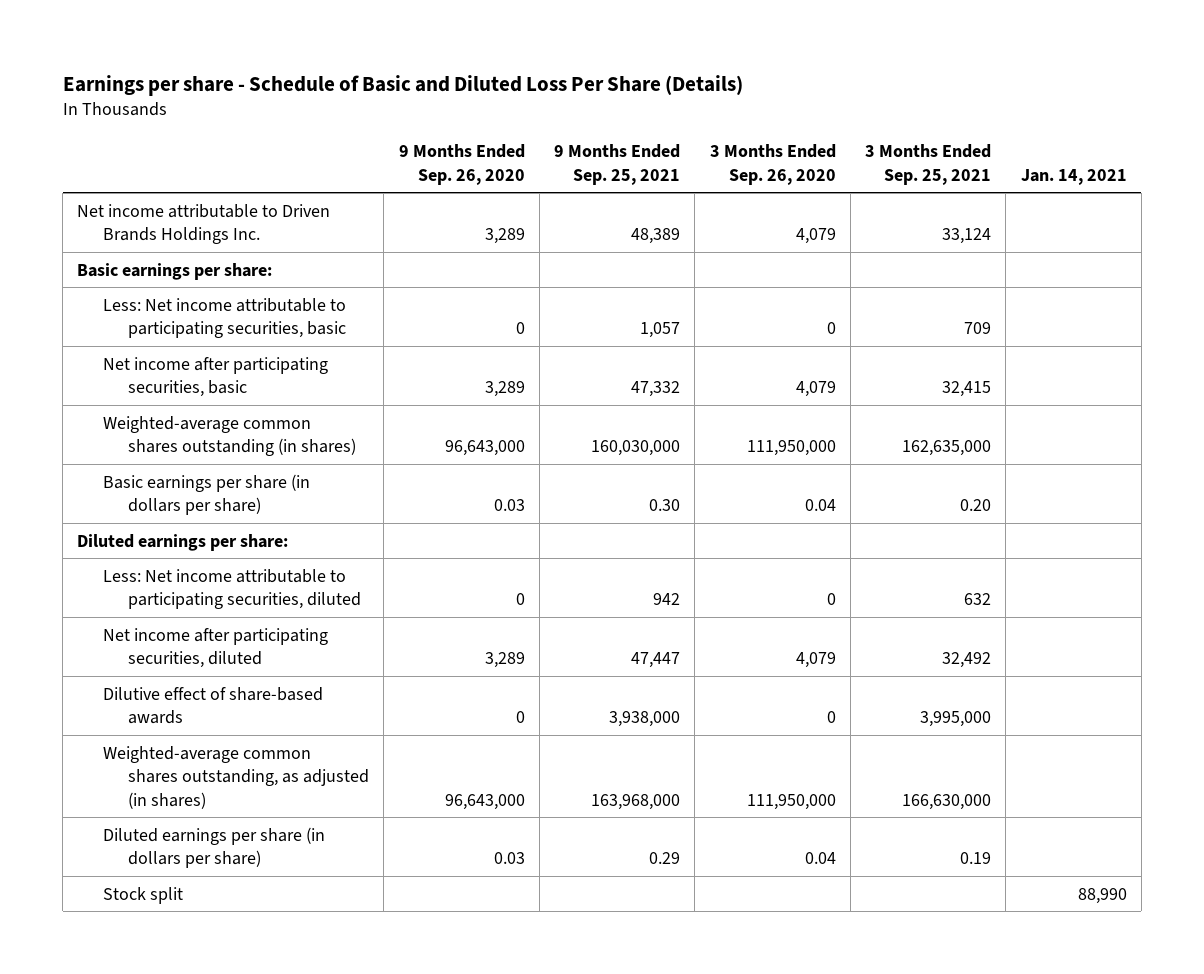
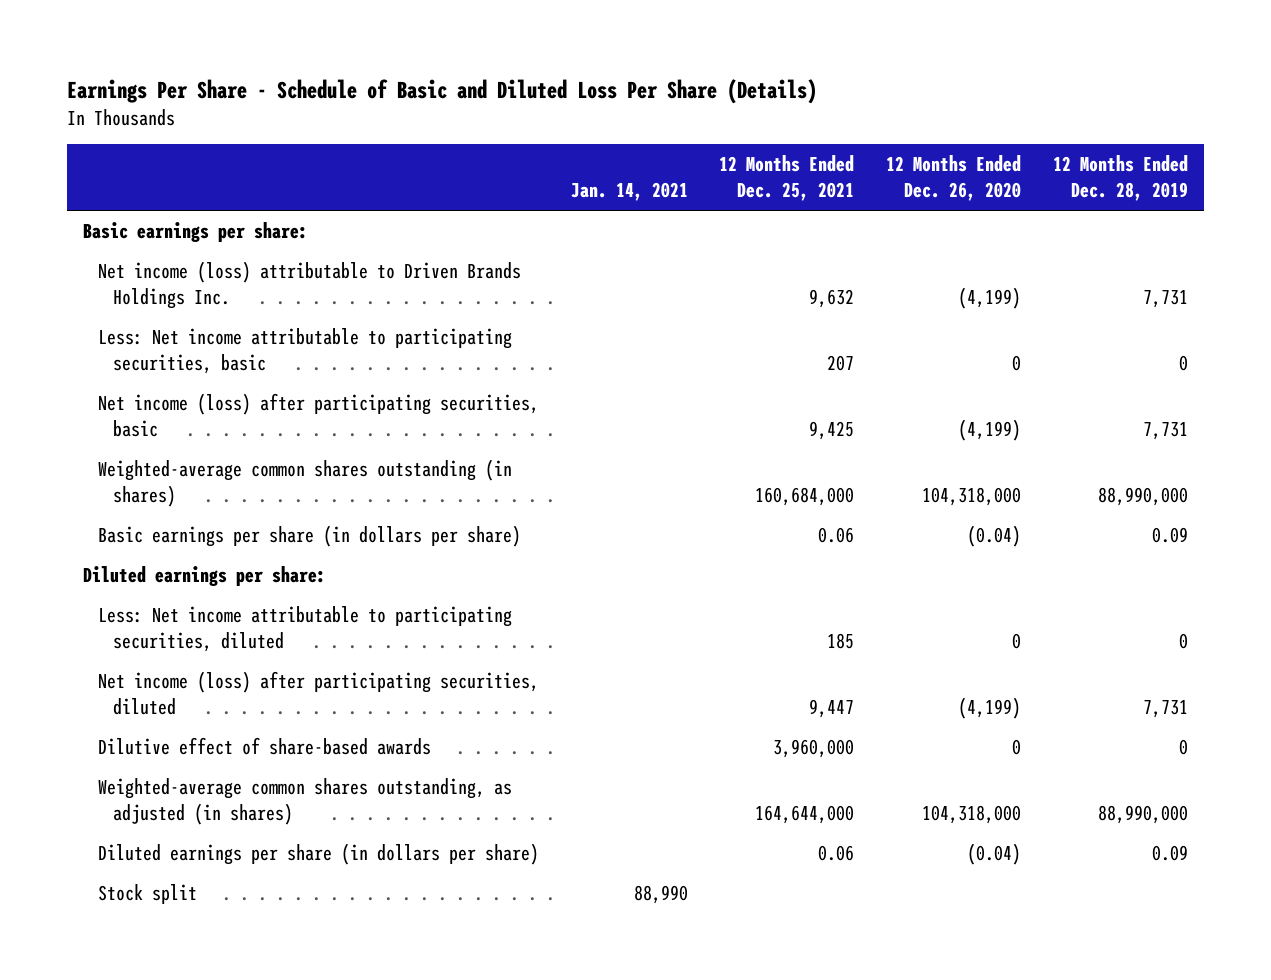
- Earnings per share - Schedule of Basic and Diluted Loss Per Share (Details)
+ Earnings Per Share - Schedule of Basic and Diluted Loss Per Share (Details)
- | 9 Months Ended Sep. 26, 2020 | 9 Months Ended Sep. 25, 2021 | 3 Months Ended Sep. 26, 2020 | 3 Months Ended Sep. 25, 2021 | Jan. 14, 2021
+ | Jan. 14, 2021 | 12 Months Ended Dec. 25, 2021 | 12 Months Ended Dec. 26, 2020 | 12 Months Ended Dec. 28, 2019
- Net income attributable to Driven Brands Holdings Inc. | 3,289 | 48,389 | 4,079 | 33,124 |
+ Net income (loss) attributable to Driven Brands Holdings Inc. | | 9,632 | (4,199) | 7,731
- Net income after participating securities, basic | 3,289 | 47,332 | 4,079 | 32,415 |
+ Net income (loss) after participating securities, basic | | 9,425 | (4,199) | 7,731
- Net income after participating securities, diluted | 3,289 | 47,447 | 4,079 | 32,492 |
+ Net income (loss) after participating securities, diluted | | 9,447 | (4,199) | 7,731

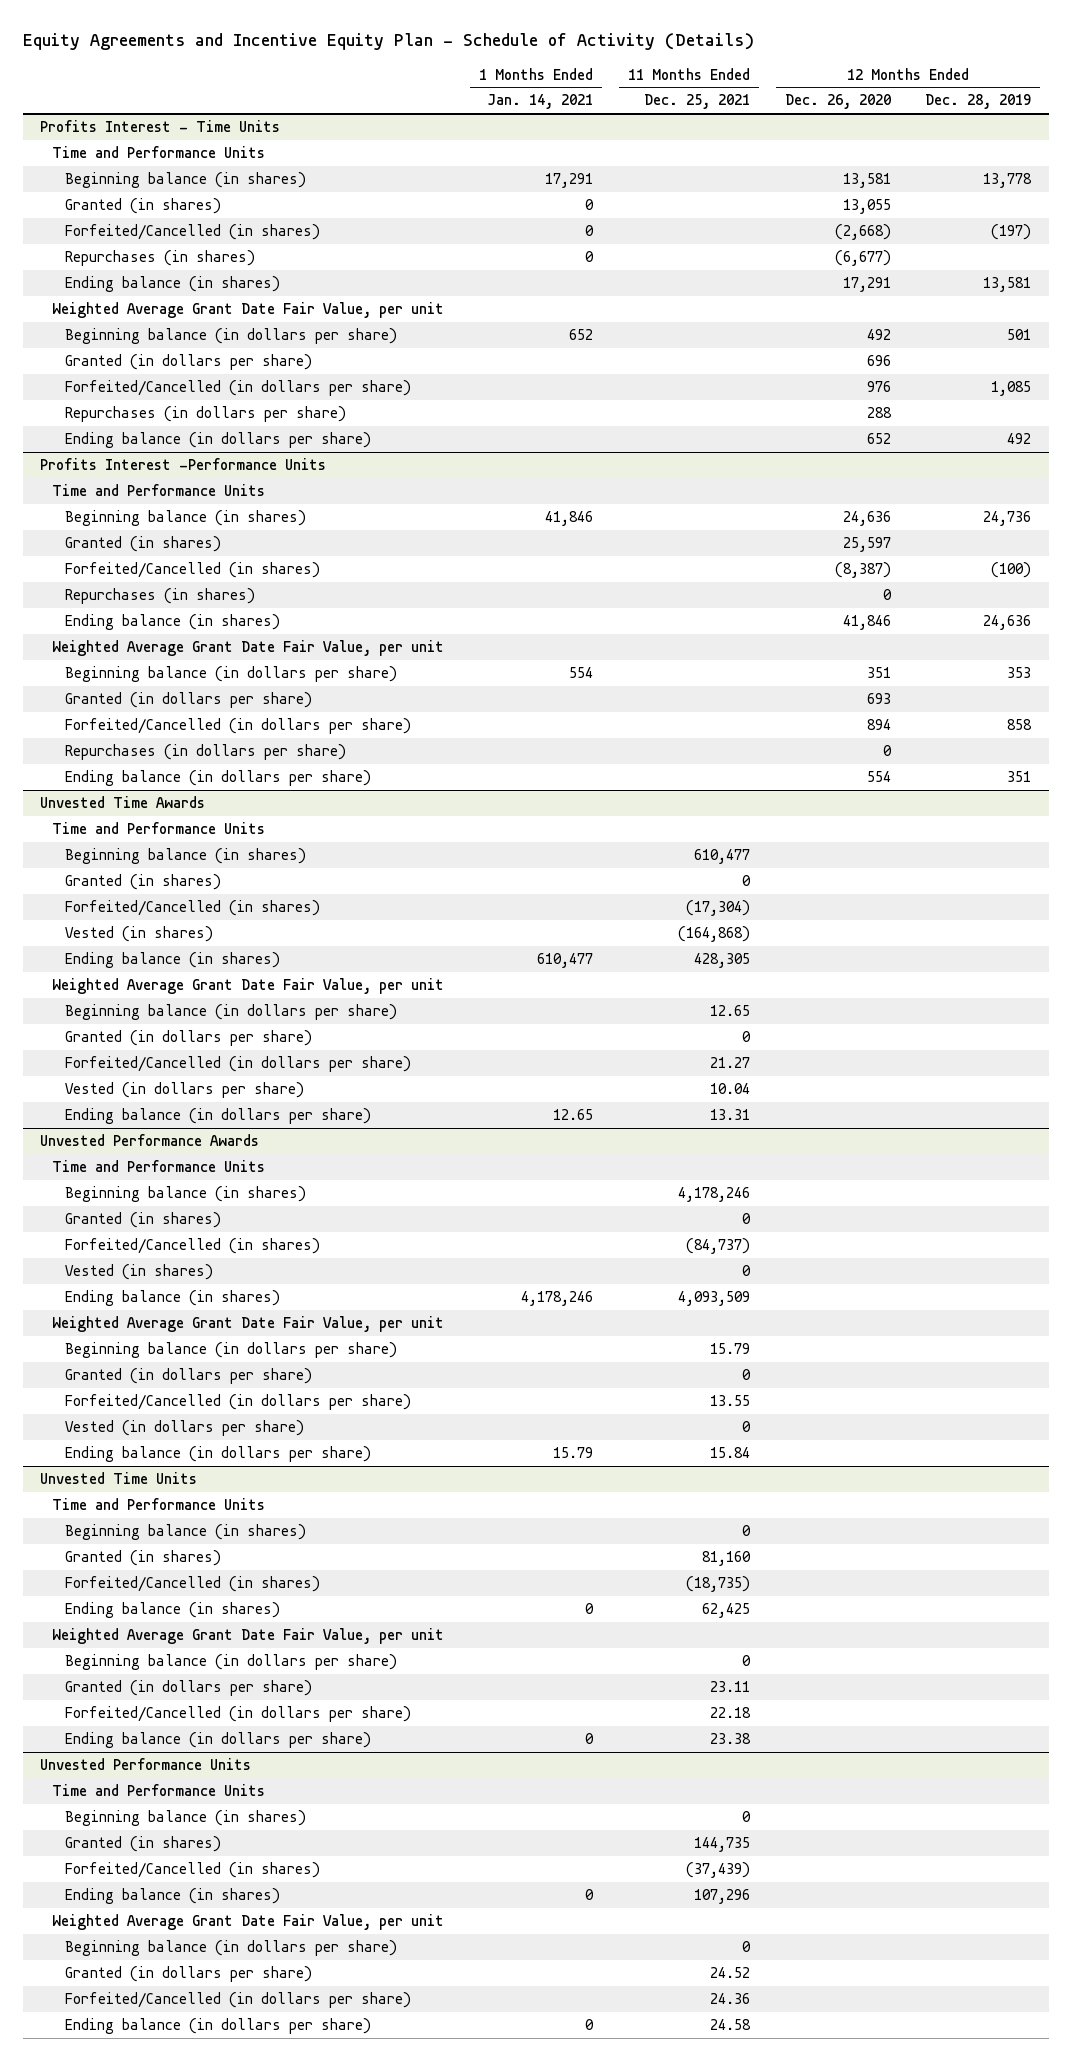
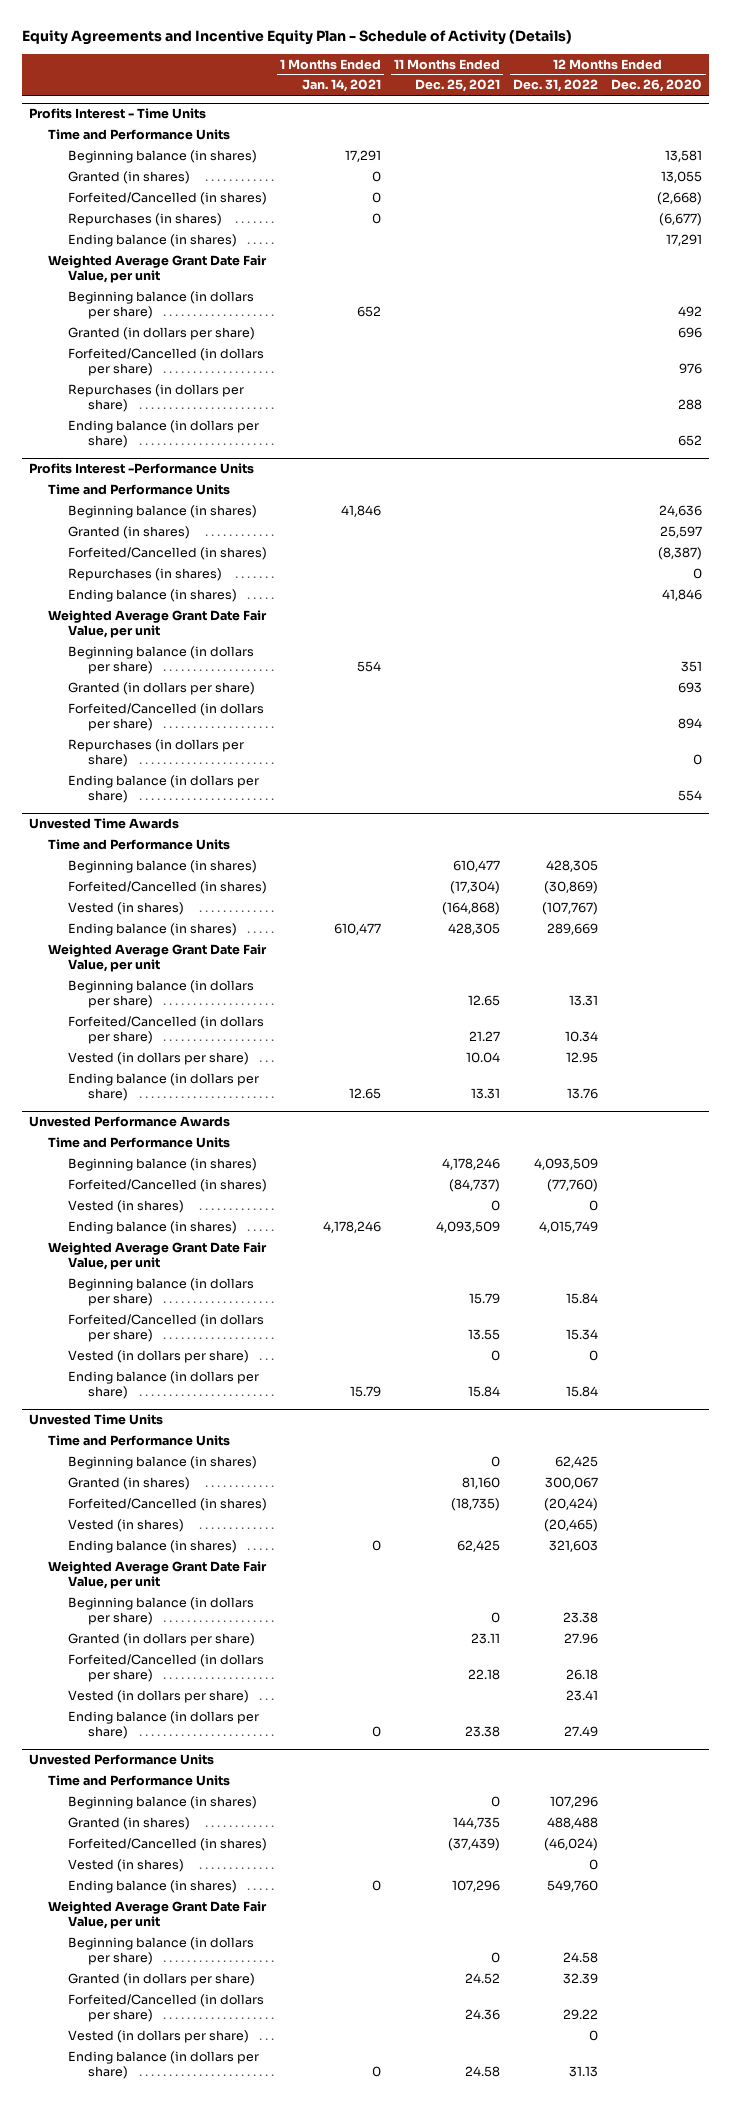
- | 1 Months Ended Jan. 14, 2021 | 11 Months Ended Dec. 25, 2021 | 12 Months Ended Dec. 26, 2020 | 12 Months Ended Dec. 28, 2019
+ | 1 Months Ended Jan. 14, 2021 | 11 Months Ended Dec. 25, 2021 | 12 Months Ended Dec. 31, 2022 | 12 Months Ended Dec. 26, 2020
@ Unvested Time Awards
- Granted (in shares) | | 0 | |
- Granted (in dollars per share) | | 0 | |
@ Unvested Performance Awards
- Granted (in shares) | | 0 | |
- Granted (in dollars per share) | | 0 | |
@ Unvested Time Units
+ Vested (in shares) | | | (20,465) |
+ Vested (in dollars per share) | | | 23.41 |
@ Unvested Performance Units
+ Vested (in shares) | | | 0 |
+ Vested (in dollars per share) | | | 0 |

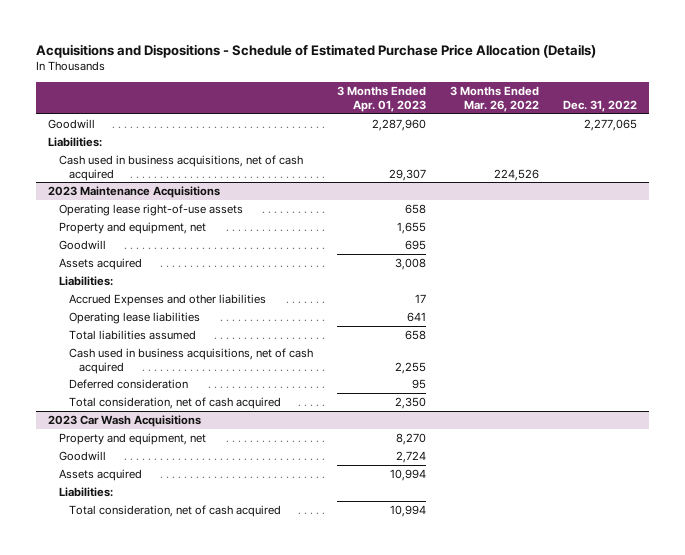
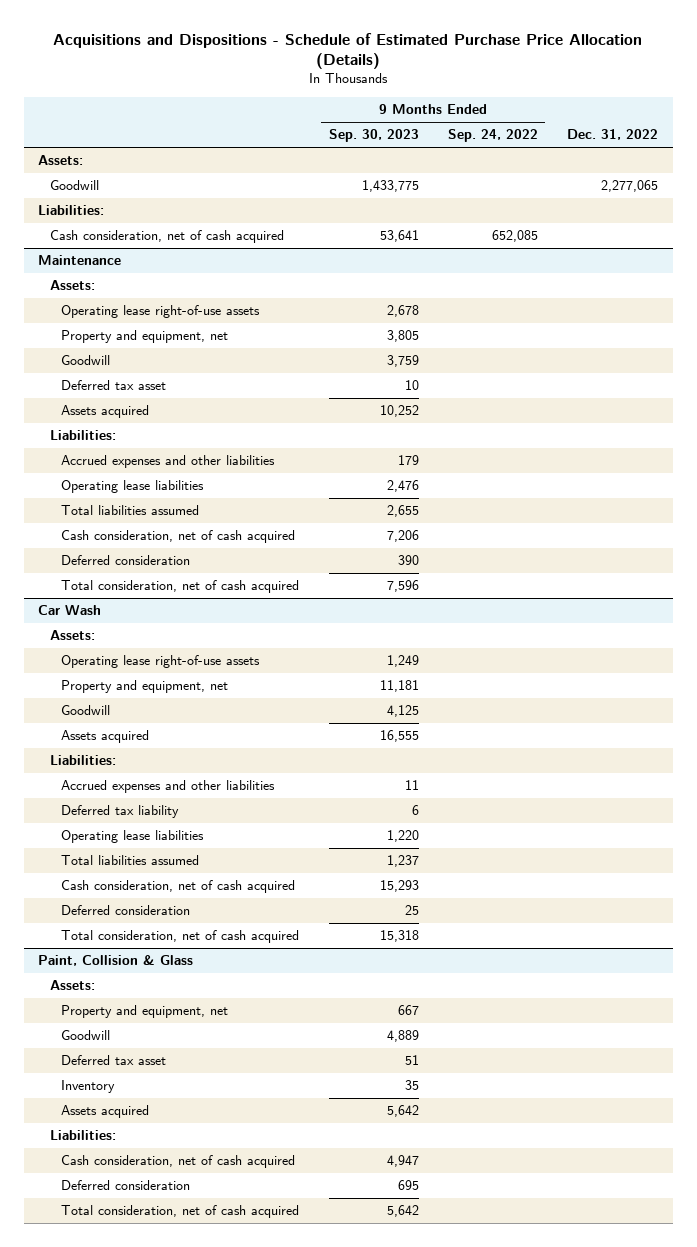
- | 3 Months Ended Apr. 01, 2023 | 3 Months Ended Mar. 26, 2022 | Dec. 31, 2022
+ | 9 Months Ended Sep. 30, 2023 | 9 Months Ended Sep. 24, 2022 | Dec. 31, 2022
+ Assets:
- Cash used in business acquisitions, net of cash acquired | 29,307 | 224,526 |
- 2023 Maintenance Acquisitions
+ Cash consideration, net of cash acquired | 53,641 | 652,085 |
+ Maintenance
+ Assets:
+ Deferred tax asset | 10 | |
- Accrued Expenses and other liabilities | 17 | |
+ Accrued expenses and other liabilities | 179 | |
- Cash used in business acquisitions, net of cash acquired | 2,255 | |
+ Cash consideration, net of cash acquired | 7,206 | |
- 2023 Car Wash Acquisitions
+ Car Wash
+ Assets:
+ Operating lease right-of-use assets | 1,249 | |
+ Accrued expenses and other liabilities | 11 | |
+ Deferred tax liability | 6 | |
+ Operating lease liabilities | 1,220 | |
+ Total liabilities assumed | 1,237 | |
+ Cash consideration, net of cash acquired | 15,293 | |
+ Deferred consideration | 25 | |
+ Paint, Collision & Glass
+ Assets:
+ Property and equipment, net | 667 | |
+ Goodwill | 4,889 | |
+ Deferred tax asset | 51 | |
+ Inventory | 35 | |
+ Assets acquired | 5,642 | |
+ Liabilities:
+ Cash consideration, net of cash acquired | 4,947 | |
+ Deferred consideration | 695 | |
+ Total consideration, net of cash acquired | 5,642 | |

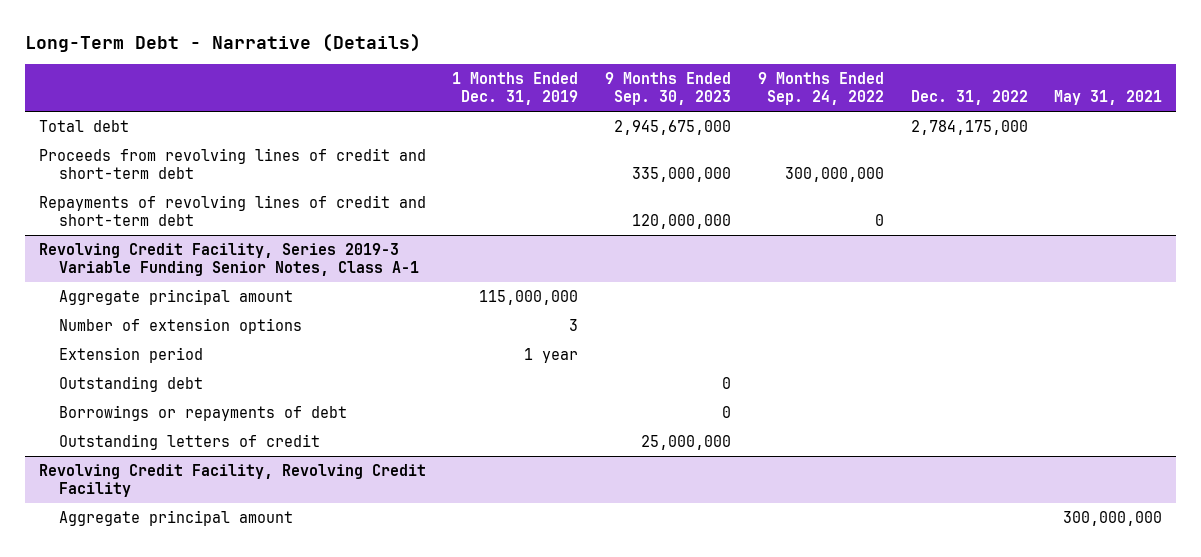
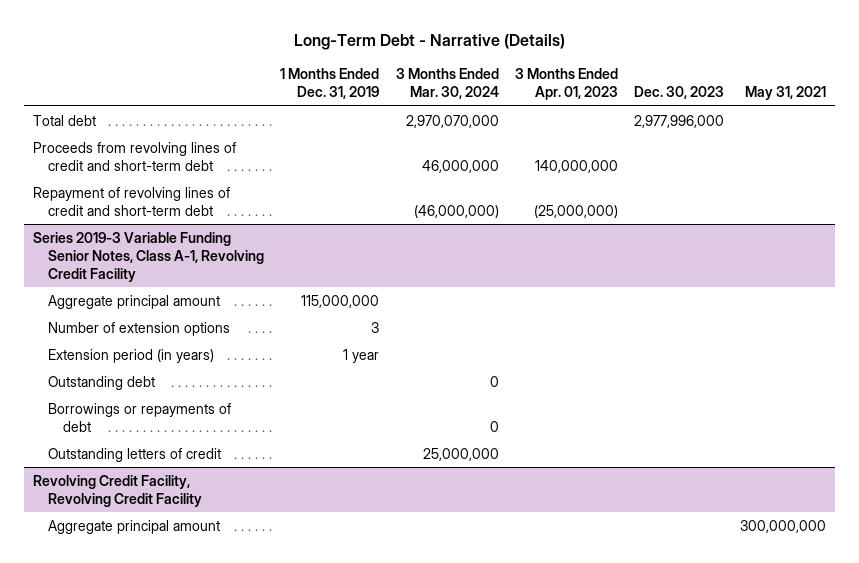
- | 1 Months Ended Dec. 31, 2019 | 9 Months Ended Sep. 30, 2023 | 9 Months Ended Sep. 24, 2022 | Dec. 31, 2022 | May 31, 2021
+ | 1 Months Ended Dec. 31, 2019 | 3 Months Ended Mar. 30, 2024 | 3 Months Ended Apr. 01, 2023 | Dec. 30, 2023 | May 31, 2021
- Repayments of revolving lines of credit and short-term debt | | 120,000,000 | 0 | |
- Revolving Credit Facility, Series 2019-3 Variable Funding Senior Notes, Class A-1
+ Repayment of revolving lines of credit and short-term debt | | (46,000,000) | (25,000,000) | |
+ Series 2019-3 Variable Funding Senior Notes, Class A-1, Revolving Credit Facility
- Extension period | 1 year | | | |
+ Extension period (in years) | 1 year | | | |

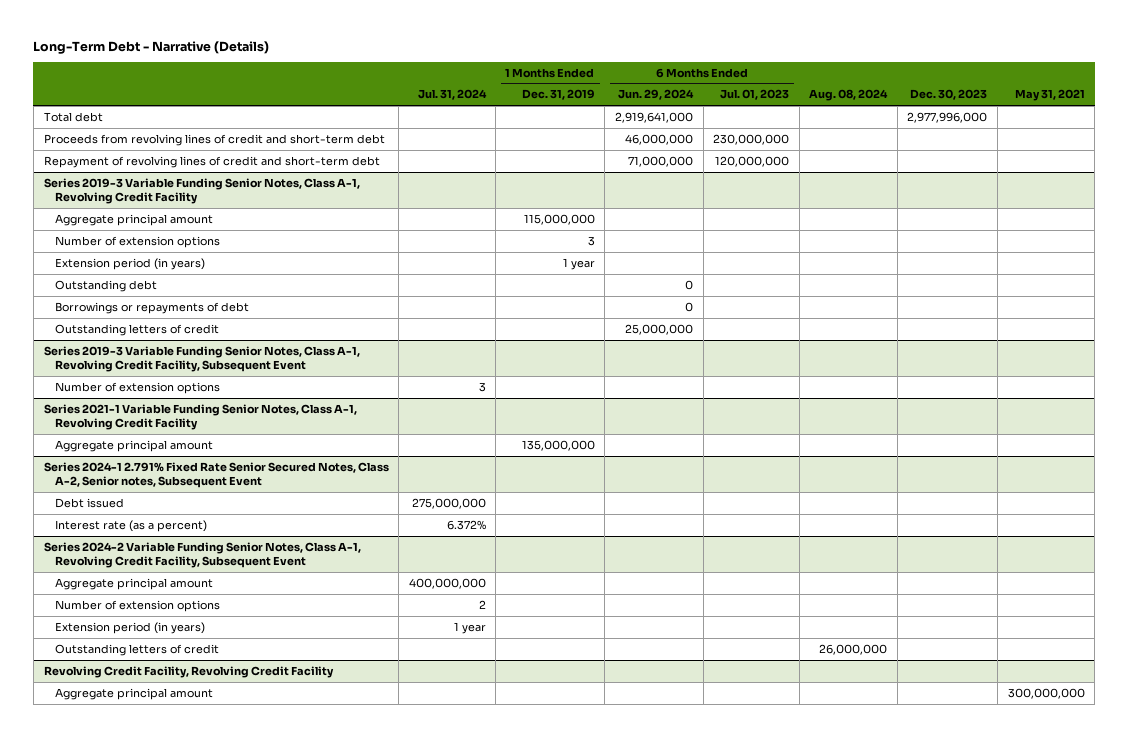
- | 1 Months Ended Dec. 31, 2019 | 3 Months Ended Mar. 30, 2024 | 3 Months Ended Apr. 01, 2023 | Dec. 30, 2023 | May 31, 2021
+ | Jul. 31, 2024 | 1 Months Ended Dec. 31, 2019 | 6 Months Ended Jun. 29, 2024 | 6 Months Ended Jul. 01, 2023 | Aug. 08, 2024 | Dec. 30, 2023 | May 31, 2021
+ Series 2019-3 Variable Funding Senior Notes, Class A-1, Revolving Credit Facility, Subsequent Event
+ Number of extension options | 3 | | | | | |
+ Series 2021-1 Variable Funding Senior Notes, Class A-1, Revolving Credit Facility
+ Aggregate principal amount | | 135,000,000 | | | | |
+ Series 2024-1 2.791% Fixed Rate Senior Secured Notes, Class A-2, Senior notes, Subsequent Event
+ Debt issued | 275,000,000 | | | | | |
+ Interest rate (as a percent) | 6.372% | | | | | |
+ Series 2024-2 Variable Funding Senior Notes, Class A-1, Revolving Credit Facility, Subsequent Event
+ Aggregate principal amount | 400,000,000 | | | | | |
+ Number of extension options | 2 | | | | | |
+ Extension period (in years) | 1 year | | | | | |
+ Outstanding letters of credit | | | | | 26,000,000 | |

